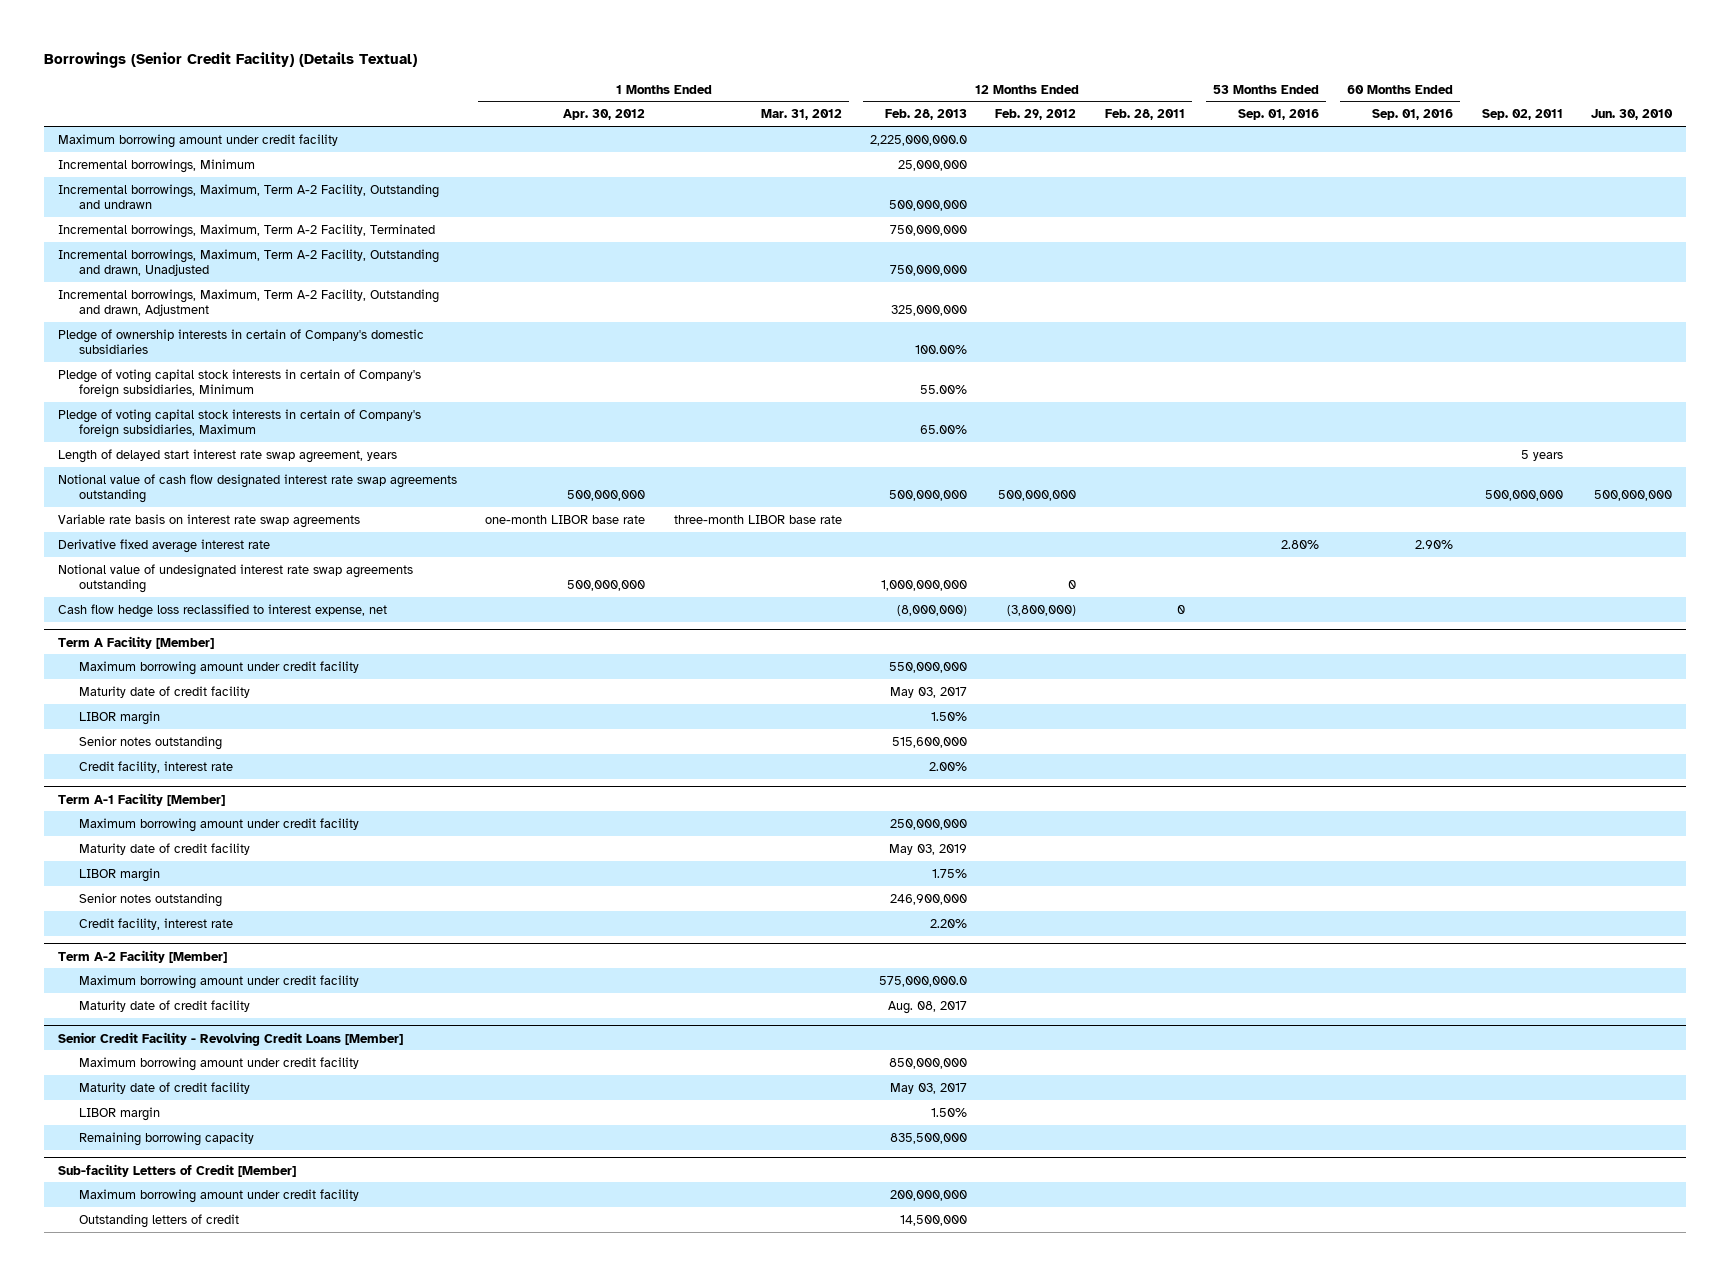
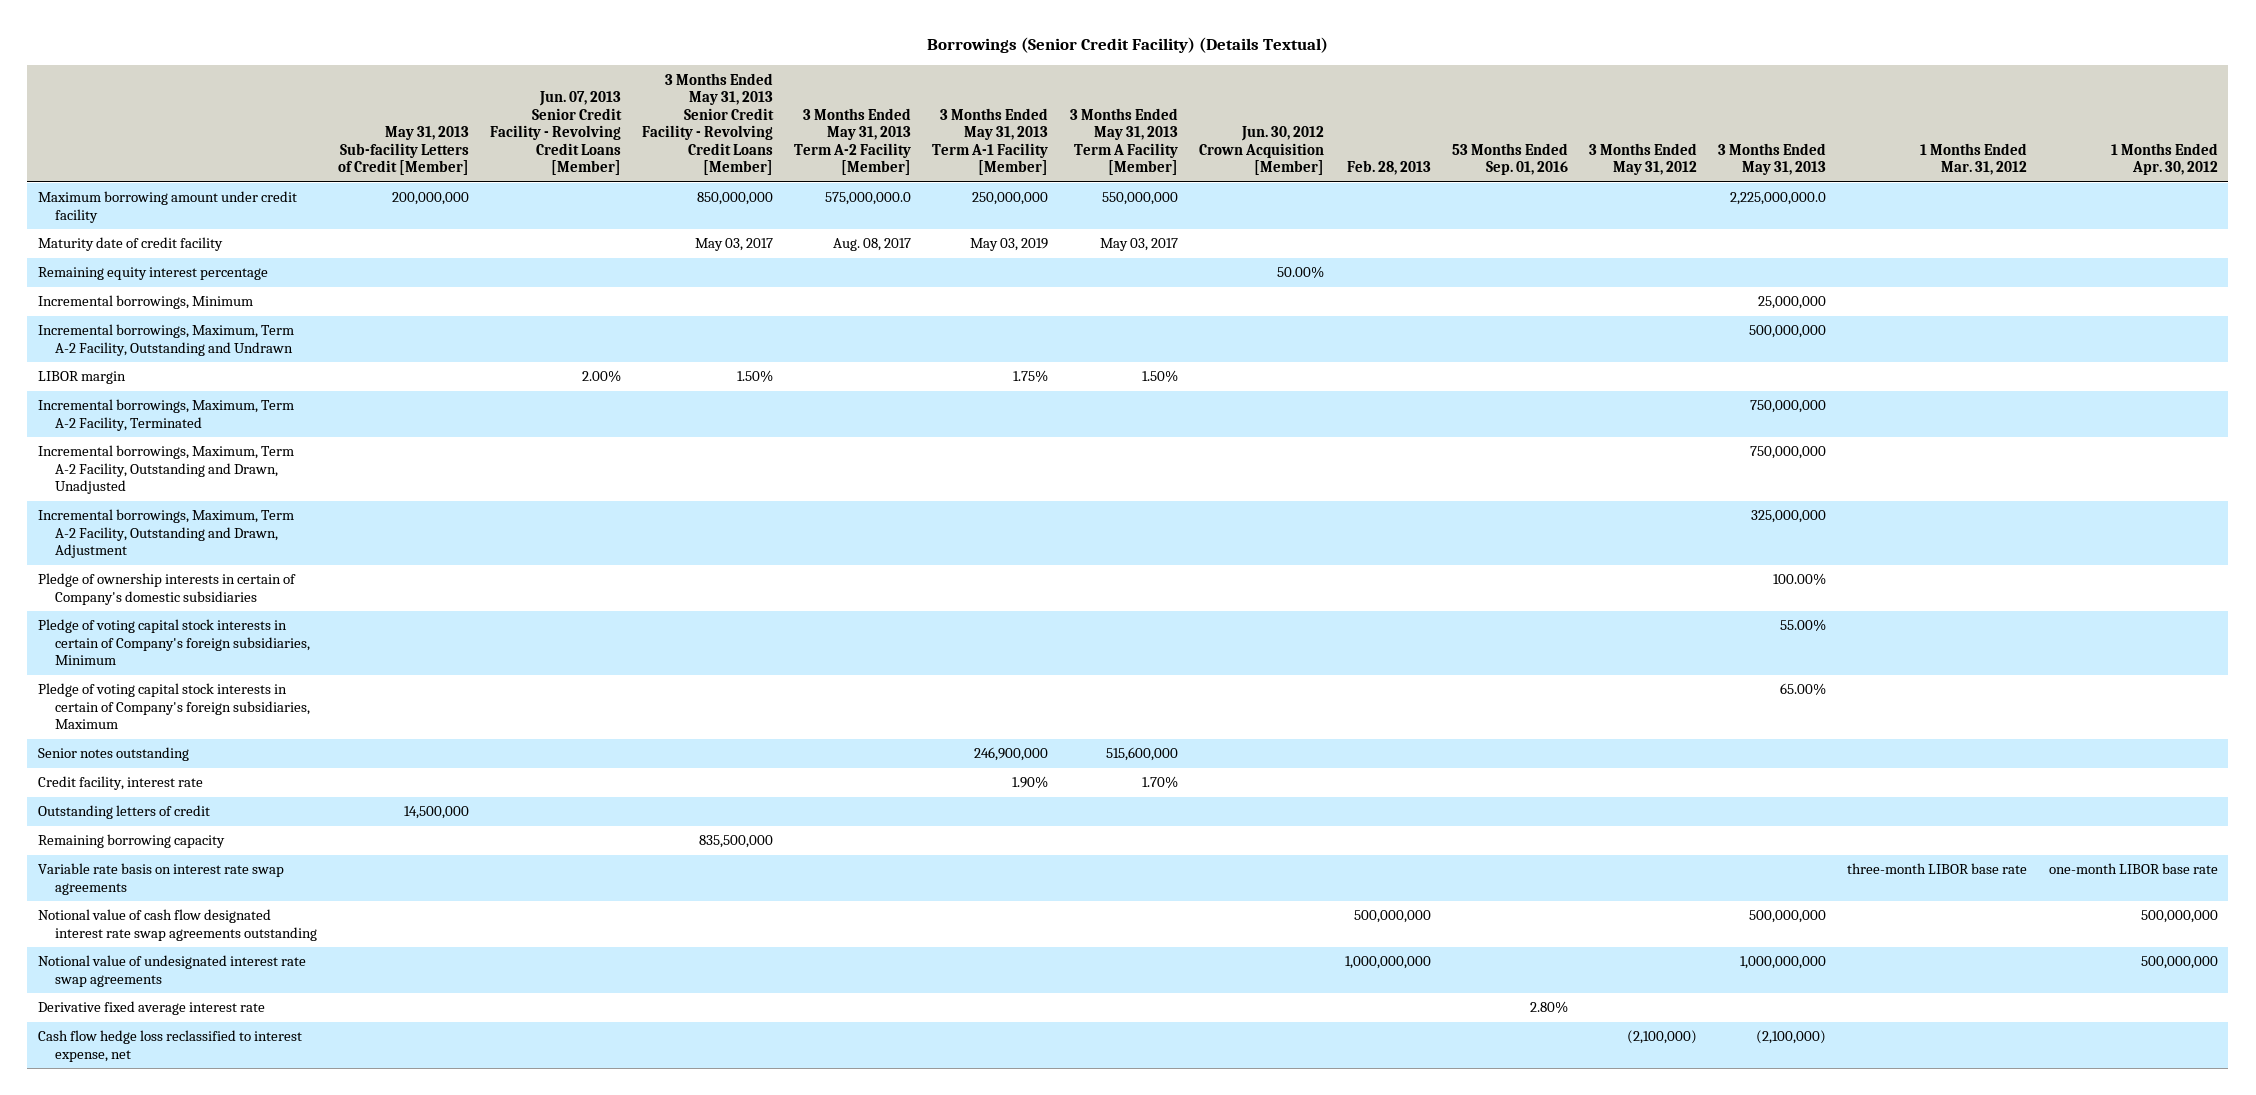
- | 1 Months Ended Apr. 30, 2012 | 1 Months Ended Mar. 31, 2012 | 12 Months Ended Feb. 28, 2013 | 12 Months Ended Feb. 29, 2012 | 12 Months Ended Feb. 28, 2011 | 53 Months Ended Sep. 01, 2016 | 60 Months Ended Sep. 01, 2016 | Sep. 02, 2011 | Jun. 30, 2010
+ | May 31, 2013 Sub-facility Letters of Credit [Member] | Jun. 07, 2013 Senior Credit Facility - Revolving Credit Loans [Member] | 3 Months Ended May 31, 2013 Senior Credit Facility - Revolving Credit Loans [Member] | 3 Months Ended May 31, 2013 Term A-2 Facility [Member] | 3 Months Ended May 31, 2013 Term A-1 Facility [Member] | 3 Months Ended May 31, 2013 Term A Facility [Member] | Jun. 30, 2012 Crown Acquisition [Member] | Feb. 28, 2013 | 53 Months Ended Sep. 01, 2016 | 3 Months Ended May 31, 2012 | 3 Months Ended May 31, 2013 | 1 Months Ended Mar. 31, 2012 | 1 Months Ended Apr. 30, 2012
+ Maturity date of credit facility | | | May 03, 2017 | Aug. 08, 2017 | May 03, 2019 | May 03, 2017 | | | | | | |
+ Remaining equity interest percentage | | | | | | | 50.00% | | | | | |
- Incremental borrowings, Maximum, Term A-2 Facility, Outstanding and undrawn | | | 500,000,000 | | | | | |
+ Incremental borrowings, Maximum, Term A-2 Facility, Outstanding and Undrawn | | | | | | | | | | | 500,000,000 | |
+ LIBOR margin | | 2.00% | 1.50% | | 1.75% | 1.50% | | | | | | |
- Incremental borrowings, Maximum, Term A-2 Facility, Outstanding and drawn, Unadjusted | | | 750,000,000 | | | | | |
- Incremental borrowings, Maximum, Term A-2 Facility, Outstanding and drawn, Adjustment | | | 325,000,000 | | | | | |
+ Incremental borrowings, Maximum, Term A-2 Facility, Outstanding and Drawn, Unadjusted | | | | | | | | | | | 750,000,000 | |
+ Incremental borrowings, Maximum, Term A-2 Facility, Outstanding and Drawn, Adjustment | | | | | | | | | | | 325,000,000 | |
- Length of delayed start interest rate swap agreement, years | | | | | | | | 5 years |
+ Senior notes outstanding | | | | | 246,900,000 | 515,600,000 | | | | | | |
+ Credit facility, interest rate | | | | | 1.90% | 1.70% | | | | | | |
+ Outstanding letters of credit | 14,500,000 | | | | | | | | | | | |
+ Remaining borrowing capacity | | | 835,500,000 | | | | | | | | | |
moved down: Notional value of cash flow designated interest rate swap agreements outstanding | | | | | | | | 500,000,000 | | | 500,000,000 | | 500,000,000
+ Notional value of undesignated interest rate swap agreements | | | | | | | | 1,000,000,000 | | | 1,000,000,000 | | 500,000,000
- Notional value of undesignated interest rate swap agreements outstanding | 500,000,000 | | 1,000,000,000 | 0 | | | | |
- Term A Facility [Member]
- Maximum borrowing amount under credit facility | | | 550,000,000 | | | | | |
- Maturity date of credit facility | | | May 03, 2017 | | | | | |
- LIBOR margin | | | 1.50% | | | | | |
- Senior notes outstanding | | | 515,600,000 | | | | | |
- Credit facility, interest rate | | | 2.00% | | | | | |
- Term A-1 Facility [Member]
- Maximum borrowing amount under credit facility | | | 250,000,000 | | | | | |
- Maturity date of credit facility | | | May 03, 2019 | | | | | |
- LIBOR margin | | | 1.75% | | | | | |
- Senior notes outstanding | | | 246,900,000 | | | | | |
- Credit facility, interest rate | | | 2.20% | | | | | |
- Term A-2 Facility [Member]
- Maximum borrowing amount under credit facility | | | 575,000,000.0 | | | | | |
- Maturity date of credit facility | | | Aug. 08, 2017 | | | | | |
- Senior Credit Facility - Revolving Credit Loans [Member]
- Maximum borrowing amount under credit facility | | | 850,000,000 | | | | | |
- Maturity date of credit facility | | | May 03, 2017 | | | | | |
- LIBOR margin | | | 1.50% | | | | | |
- Remaining borrowing capacity | | | 835,500,000 | | | | | |
- Sub-facility Letters of Credit [Member]
- Maximum borrowing amount under credit facility | | | 200,000,000 | | | | | |
- Outstanding letters of credit | | | 14,500,000 | | | | | |

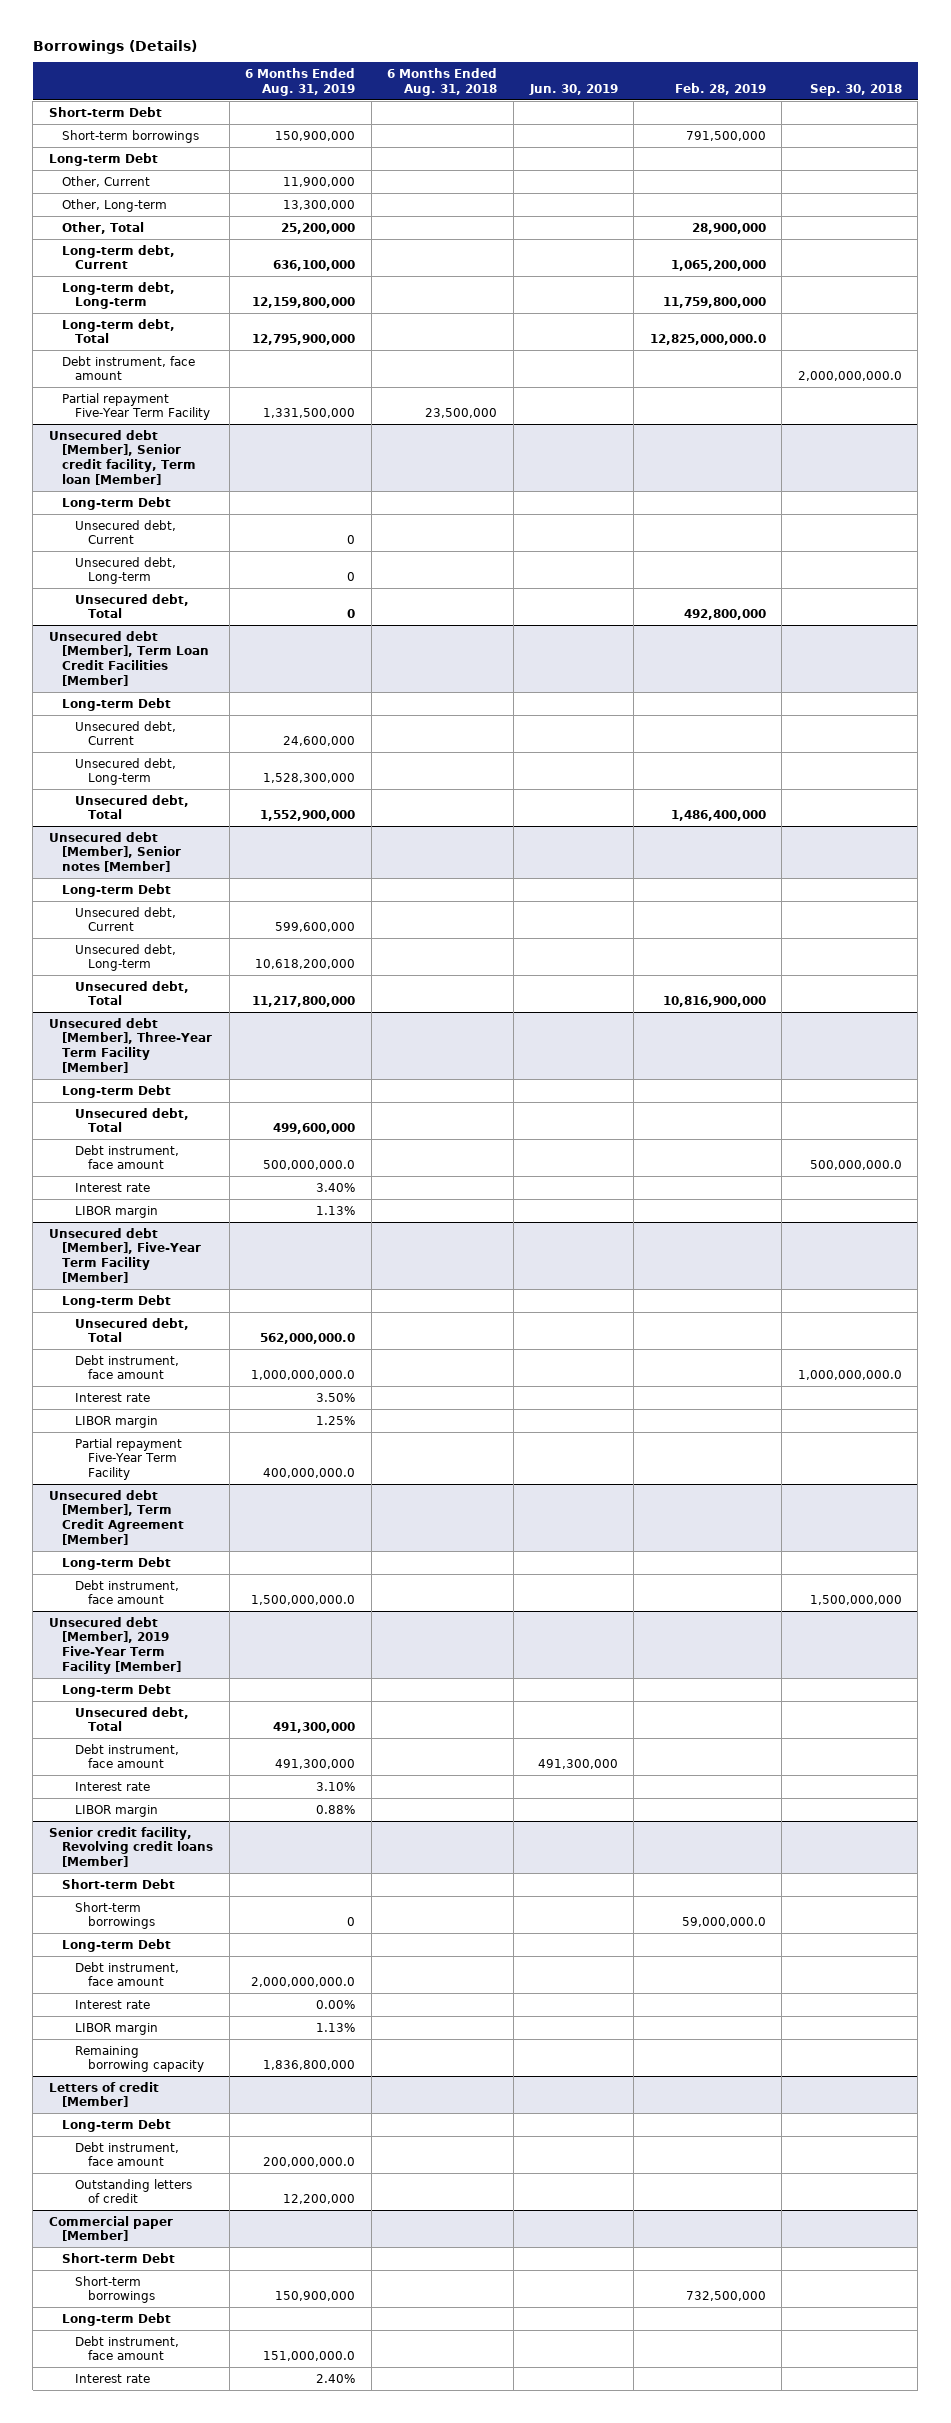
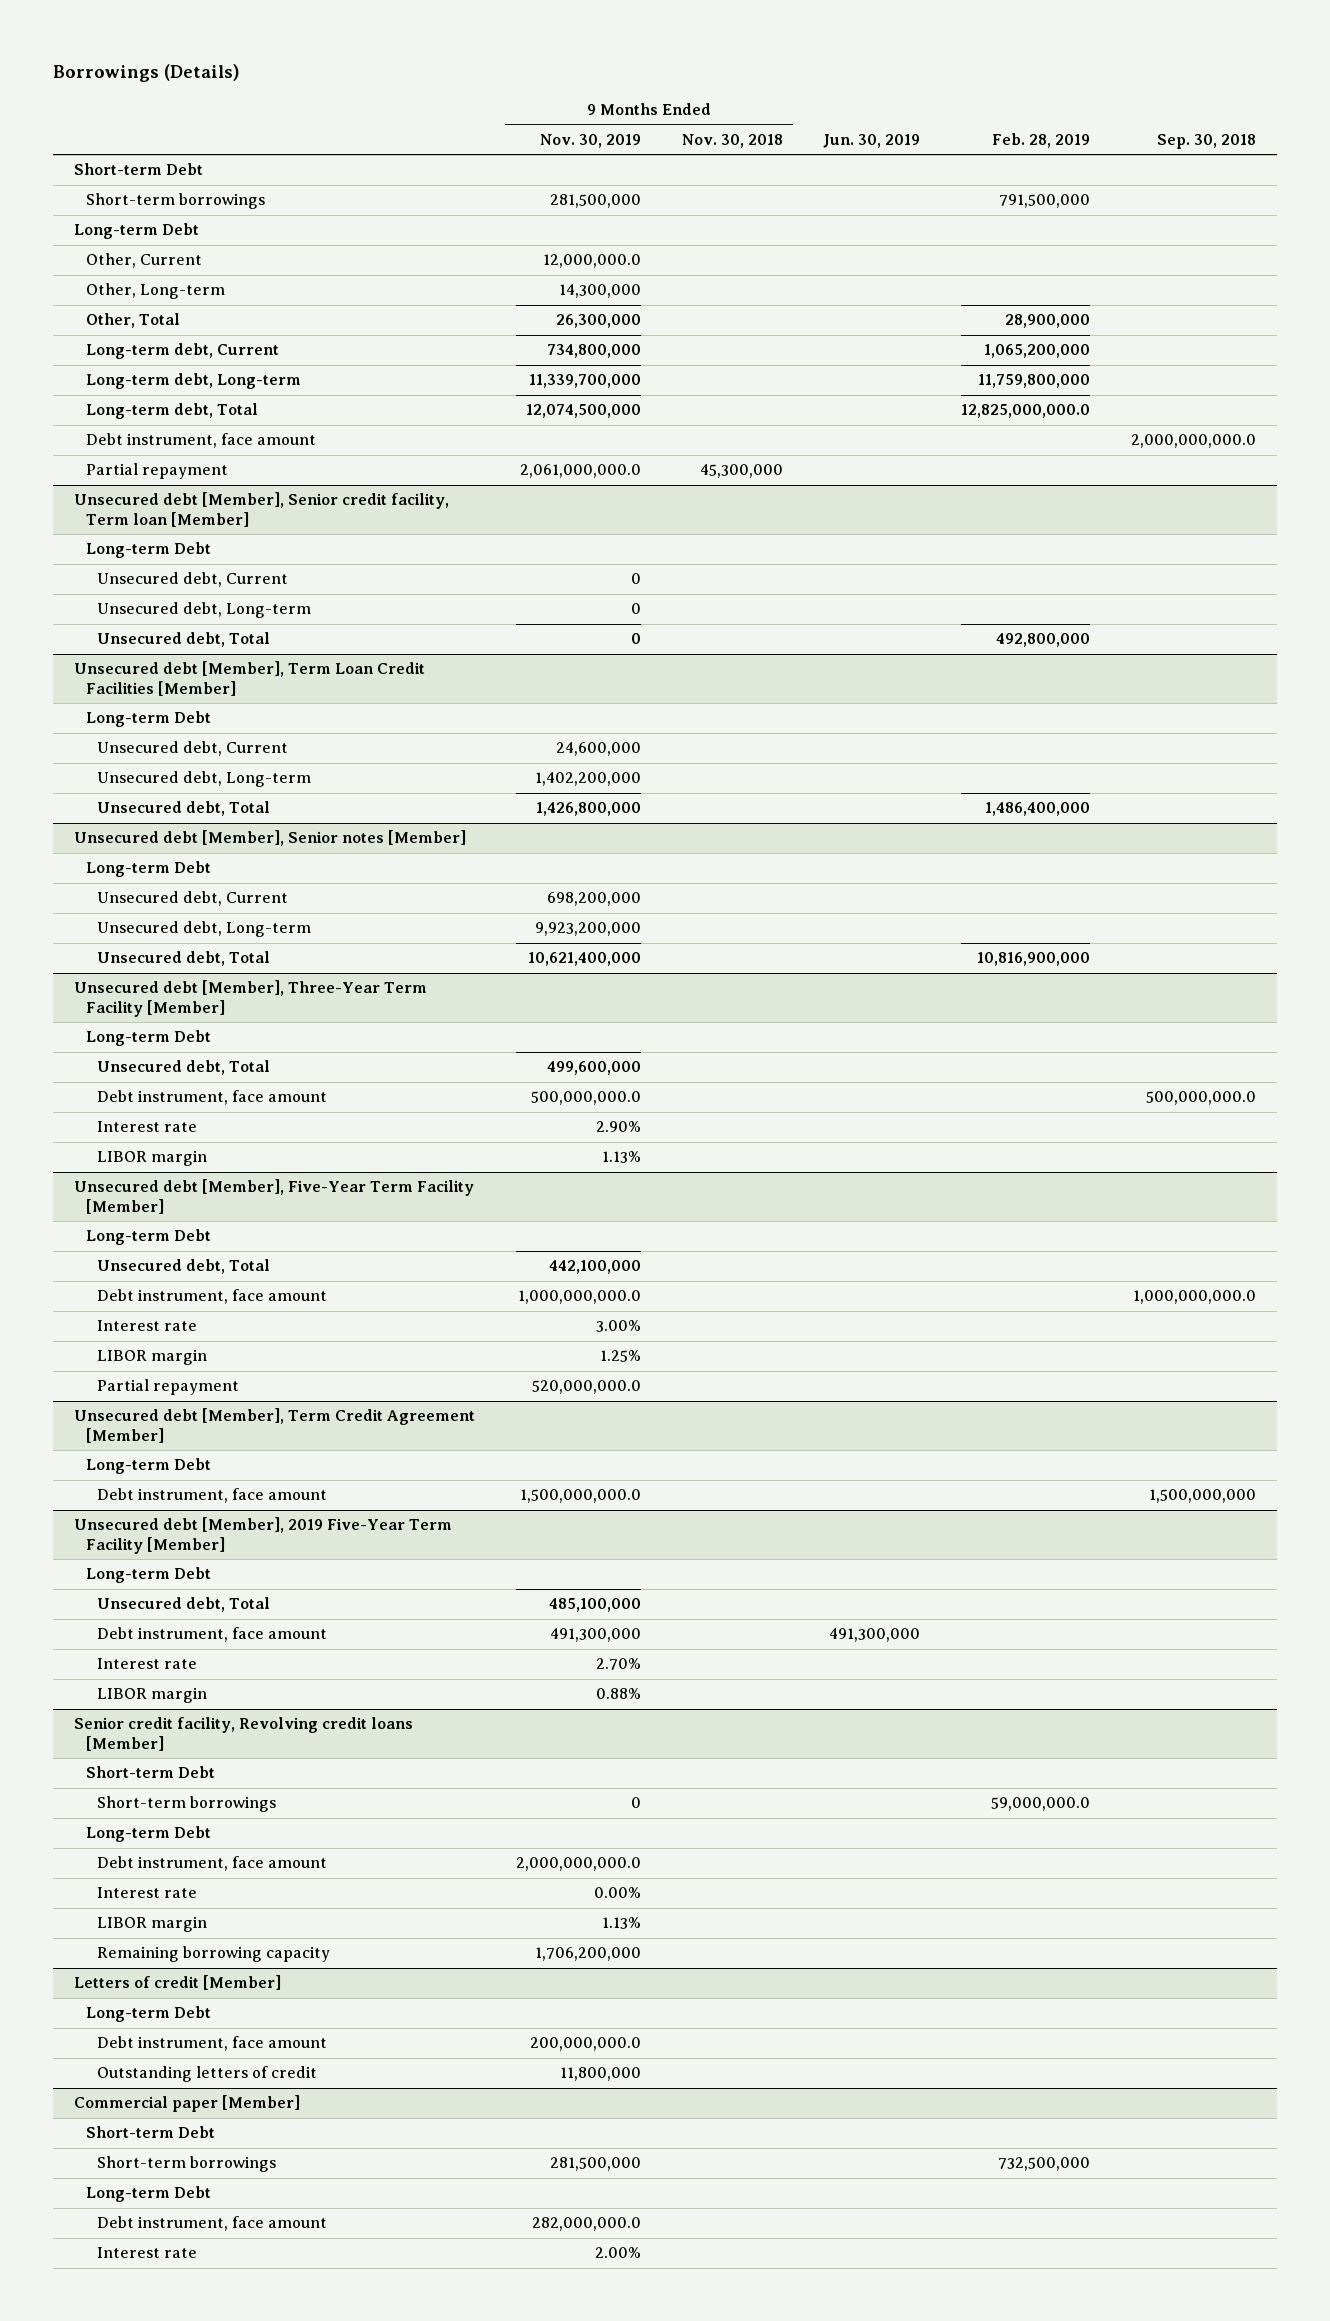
- | 6 Months Ended Aug. 31, 2019 | 6 Months Ended Aug. 31, 2018 | Jun. 30, 2019 | Feb. 28, 2019 | Sep. 30, 2018
+ | 9 Months Ended Nov. 30, 2019 | 9 Months Ended Nov. 30, 2018 | Jun. 30, 2019 | Feb. 28, 2019 | Sep. 30, 2018
- Partial repayment Five-Year Term Facility | 1,331,500,000 | 23,500,000 | | |
+ Partial repayment | 2,061,000,000.0 | 45,300,000 | | |
@ Unsecured debt [Member], Five-Year Term Facility [Member]
- Partial repayment Five-Year Term Facility | 400,000,000.0 | | | |
+ Partial repayment | 520,000,000.0 | | | |

